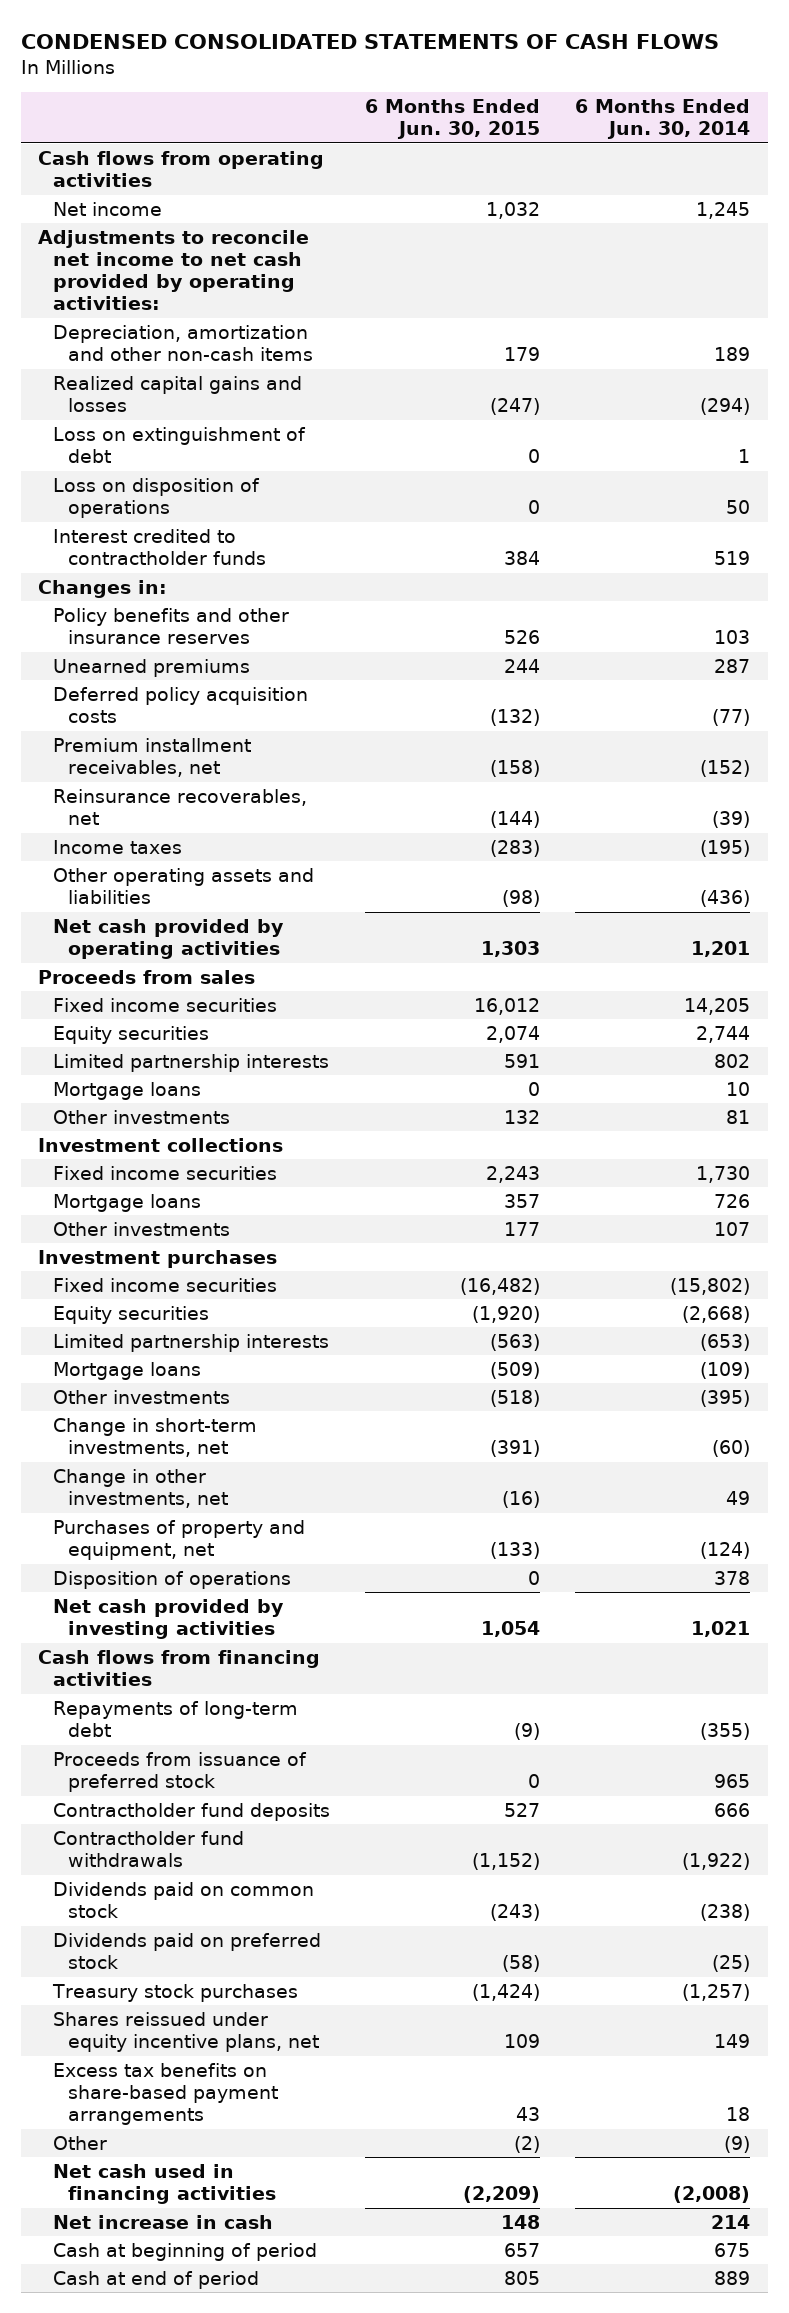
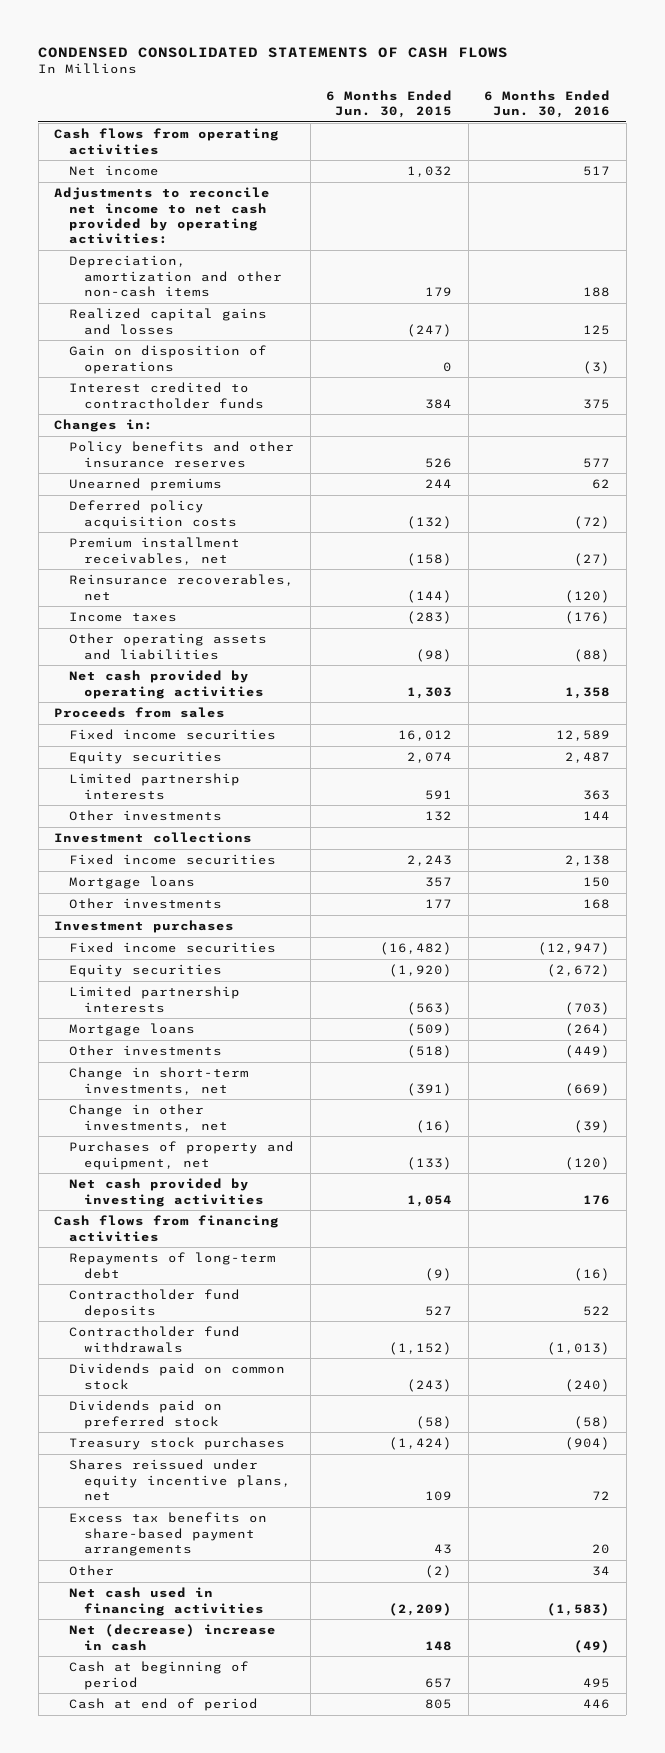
- | 6 Months Ended Jun. 30, 2015 | 6 Months Ended Jun. 30, 2014
+ | 6 Months Ended Jun. 30, 2015 | 6 Months Ended Jun. 30, 2016
- Loss on extinguishment of debt | 0 | 1
- Loss on disposition of operations | 0 | 50
+ Gain on disposition of operations | 0 | (3)
- Mortgage loans | 0 | 10
- Disposition of operations | 0 | 378
- Proceeds from issuance of preferred stock | 0 | 965
- Net increase in cash | 148 | 214
+ Net (decrease) increase in cash | 148 | (49)

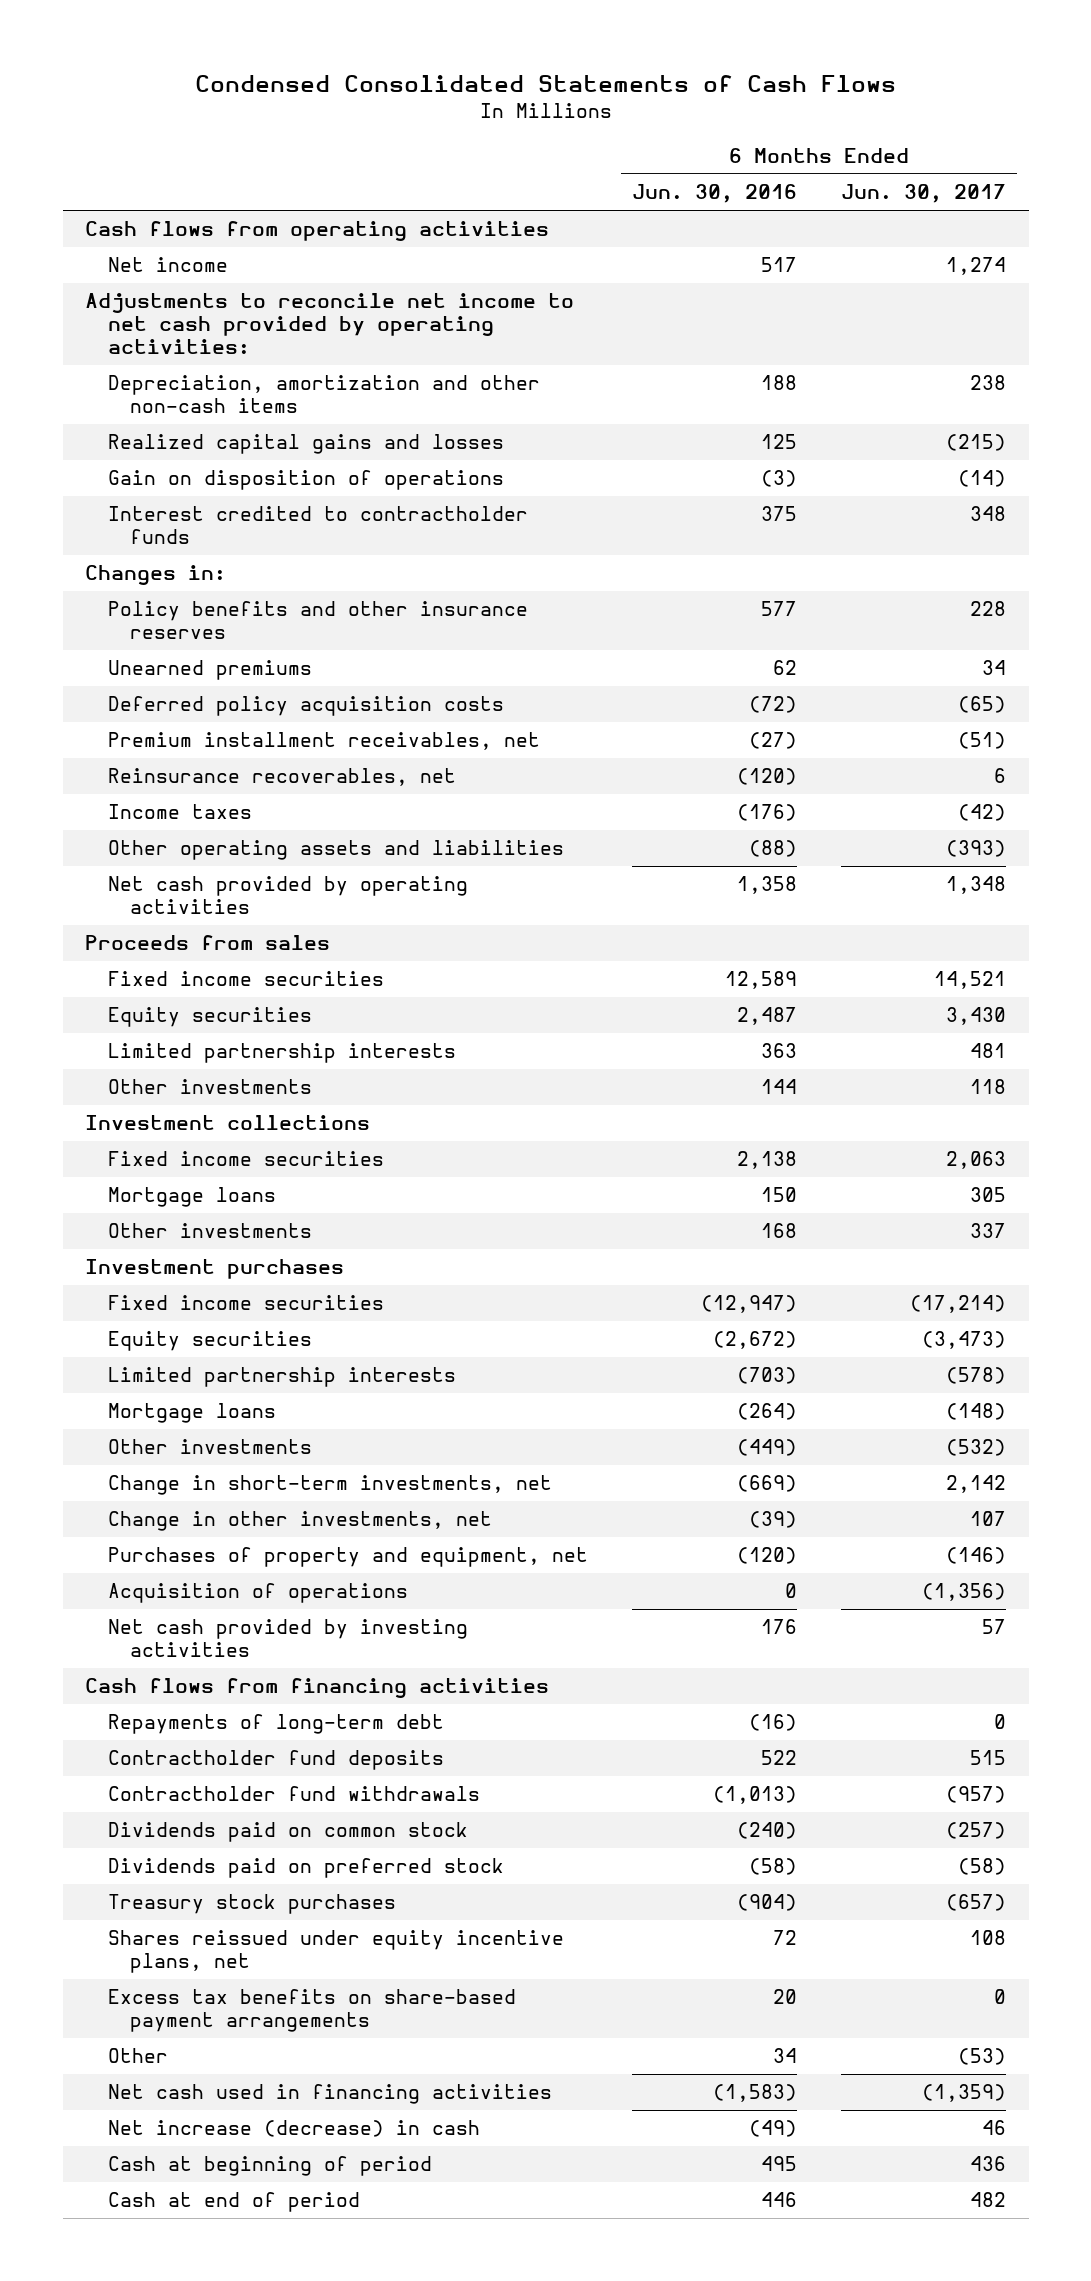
- CONDENSED CONSOLIDATED STATEMENTS OF CASH FLOWS
+ Condensed Consolidated Statements of Cash Flows
- | 6 Months Ended Jun. 30, 2015 | 6 Months Ended Jun. 30, 2016
+ | 6 Months Ended Jun. 30, 2016 | 6 Months Ended Jun. 30, 2017
+ Acquisition of operations | 0 | (1,356)
- Net (decrease) increase in cash | 148 | (49)
+ Net increase (decrease) in cash | (49) | 46

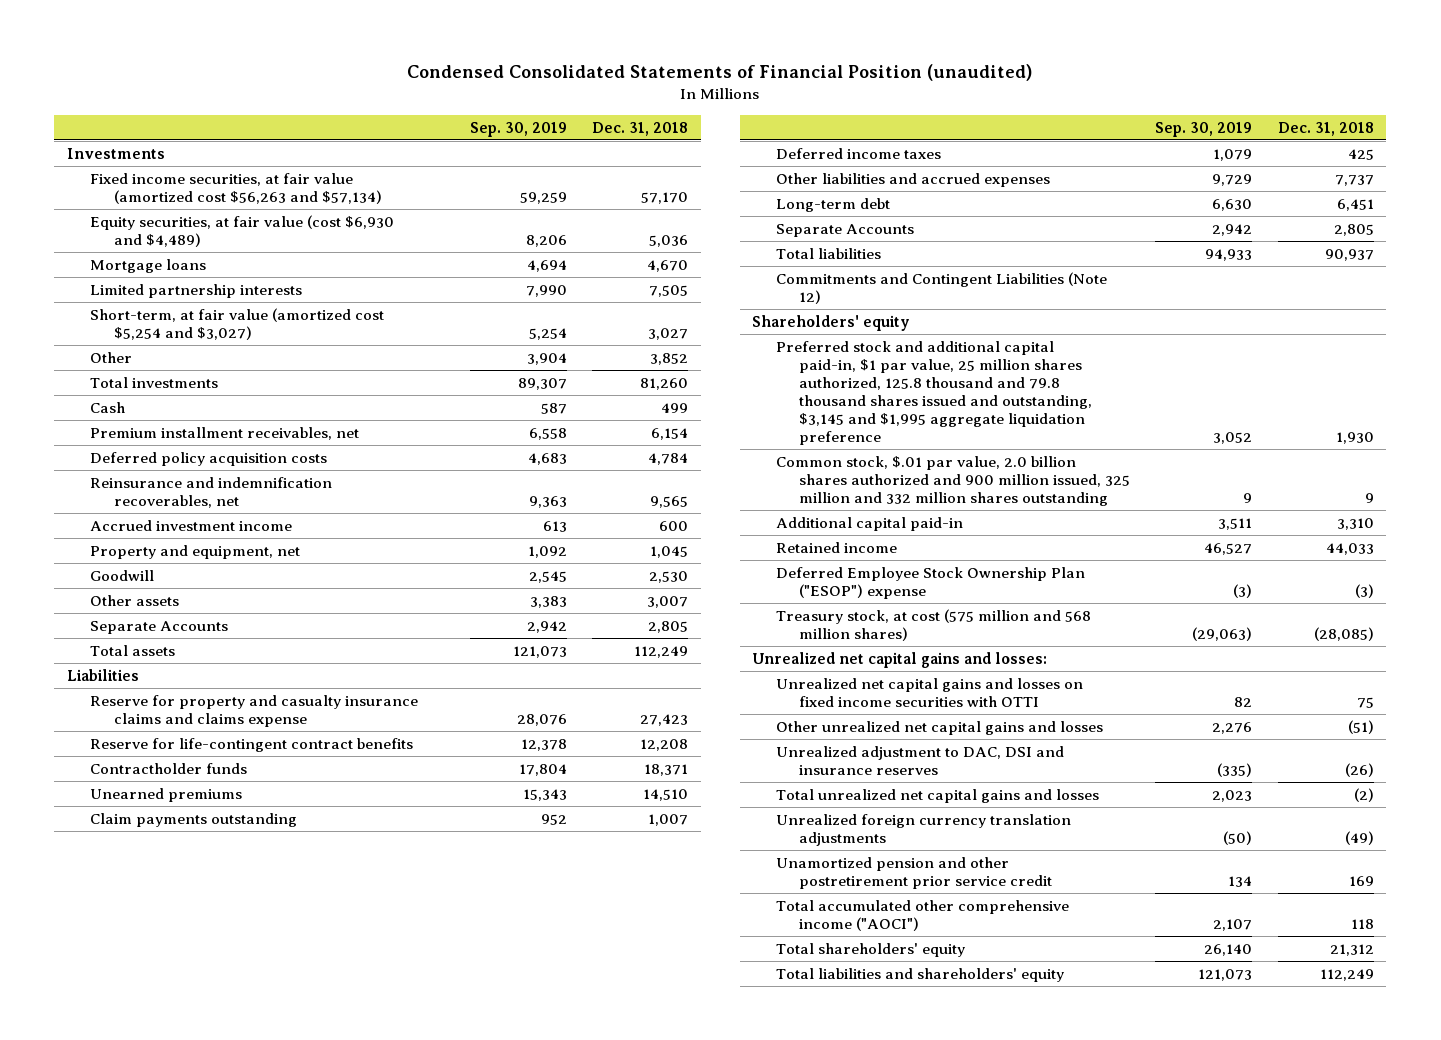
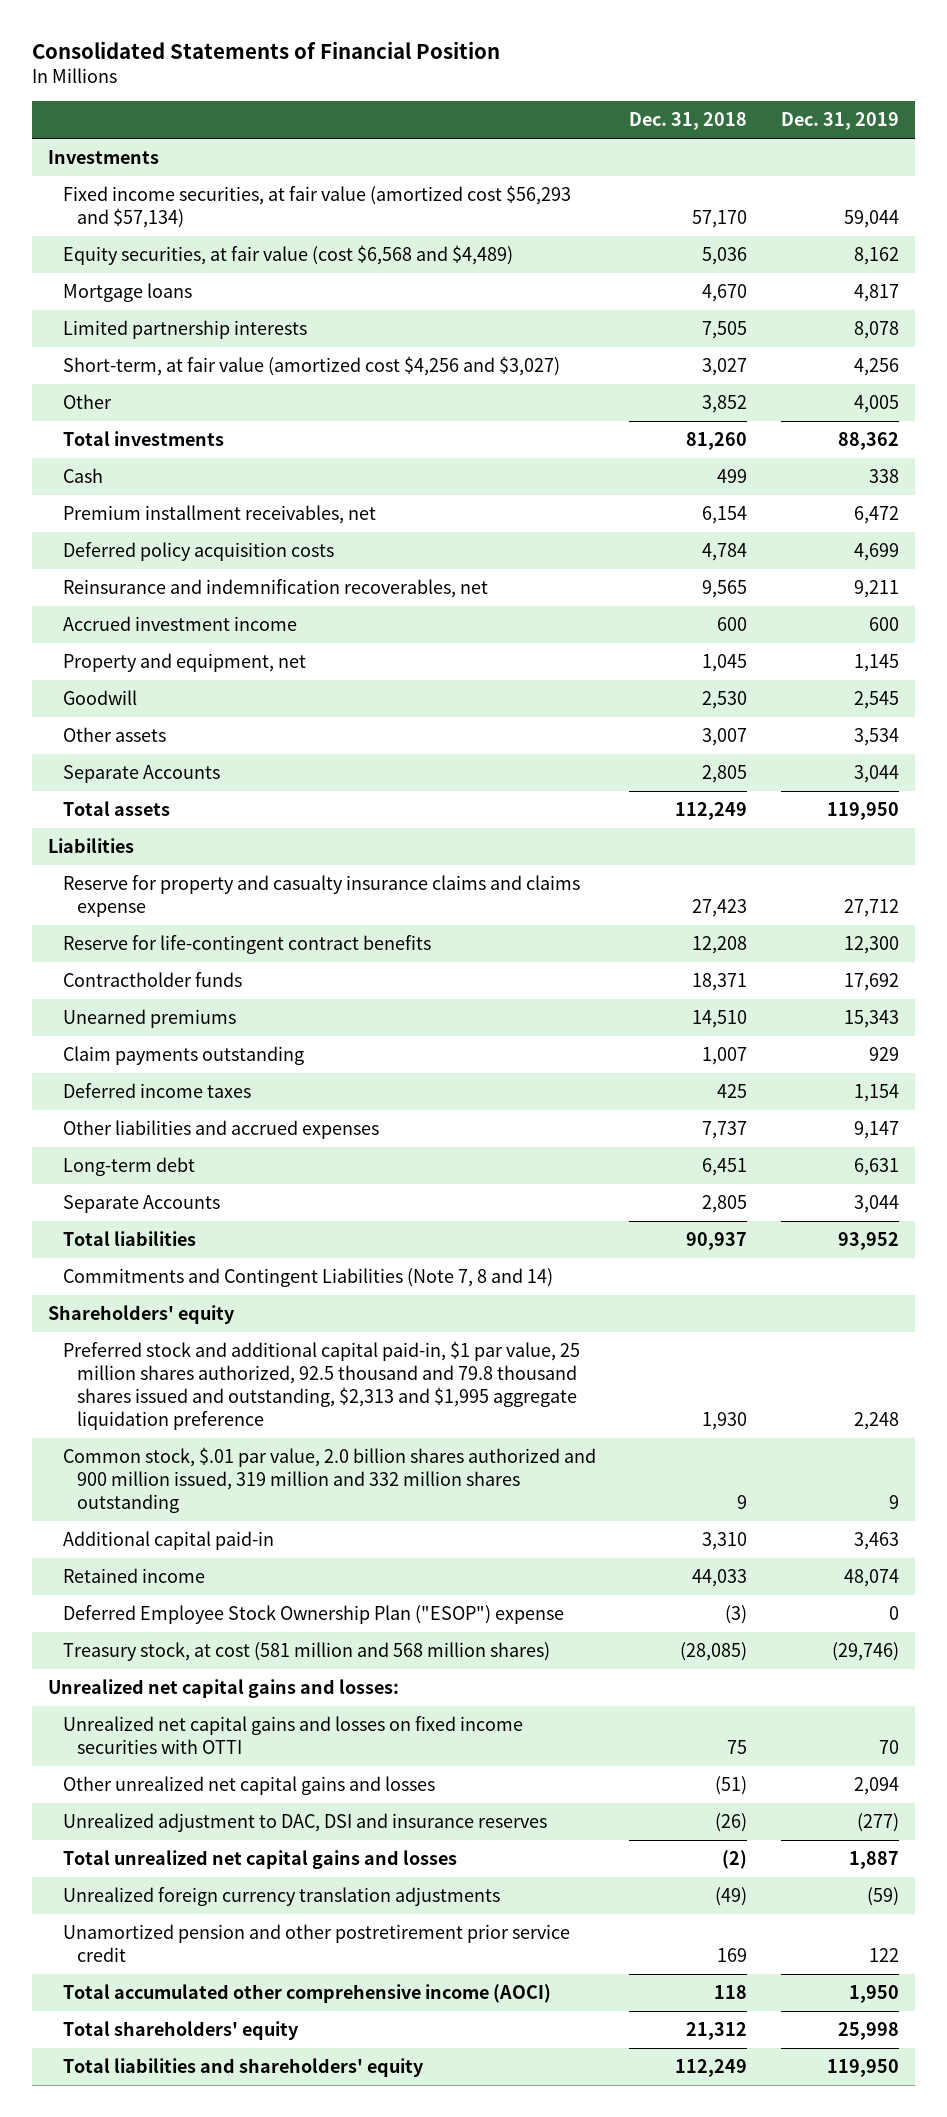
- Condensed Consolidated Statements of Financial Position (unaudited)
+ Consolidated Statements of Financial Position
- | Sep. 30, 2019 | Dec. 31, 2018
+ | Dec. 31, 2018 | Dec. 31, 2019
- Fixed income securities, at fair value (amortized cost $56,263 and $57,134) | 59,259 | 57,170
- Equity securities, at fair value (cost $6,930 and $4,489) | 8,206 | 5,036
+ Fixed income securities, at fair value (amortized cost $56,293 and $57,134) | 57,170 | 59,044
+ Equity securities, at fair value (cost $6,568 and $4,489) | 5,036 | 8,162
- Short-term, at fair value (amortized cost $5,254 and $3,027) | 5,254 | 3,027
+ Short-term, at fair value (amortized cost $4,256 and $3,027) | 3,027 | 4,256
- Commitments and Contingent Liabilities (Note 12)
+ Commitments and Contingent Liabilities (Note 7, 8 and 14)
- Preferred stock and additional capital paid-in, $1 par value, 25 million shares authorized, 125.8 thousand and 79.8 thousand shares issued and outstanding, $3,145 and $1,995 aggregate liquidation preference | 3,052 | 1,930
- Common stock, $.01 par value, 2.0 billion shares authorized and 900 million issued, 325 million and 332 million shares outstanding | 9 | 9
+ Preferred stock and additional capital paid-in, $1 par value, 25 million shares authorized, 92.5 thousand and 79.8 thousand shares issued and outstanding, $2,313 and $1,995 aggregate liquidation preference | 1,930 | 2,248
+ Common stock, $.01 par value, 2.0 billion shares authorized and 900 million issued, 319 million and 332 million shares outstanding | 9 | 9
- Treasury stock, at cost (575 million and 568 million shares) | (29,063) | (28,085)
+ Treasury stock, at cost (581 million and 568 million shares) | (28,085) | (29,746)
- Total accumulated other comprehensive income ("AOCI") | 2,107 | 118
+ Total accumulated other comprehensive income (AOCI) | 118 | 1,950

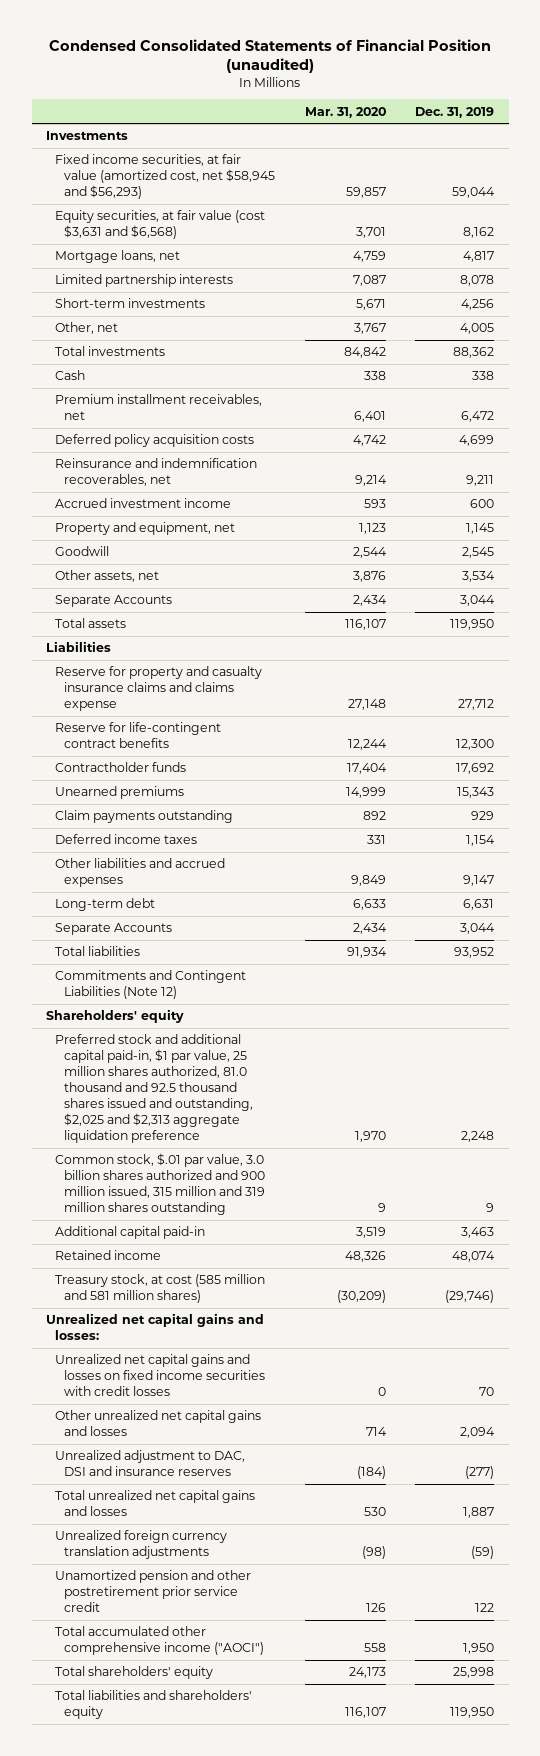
- Consolidated Statements of Financial Position
+ Condensed Consolidated Statements of Financial Position (unaudited)
- | Dec. 31, 2018 | Dec. 31, 2019
+ | Mar. 31, 2020 | Dec. 31, 2019
- Fixed income securities, at fair value (amortized cost $56,293 and $57,134) | 57,170 | 59,044
- Equity securities, at fair value (cost $6,568 and $4,489) | 5,036 | 8,162
- Mortgage loans | 4,670 | 4,817
+ Fixed income securities, at fair value (amortized cost, net $58,945 and $56,293) | 59,857 | 59,044
+ Equity securities, at fair value (cost $3,631 and $6,568) | 3,701 | 8,162
+ Mortgage loans, net | 4,759 | 4,817
- Short-term, at fair value (amortized cost $4,256 and $3,027) | 3,027 | 4,256
- Other | 3,852 | 4,005
+ Short-term investments | 5,671 | 4,256
+ Other, net | 3,767 | 4,005
- Other assets | 3,007 | 3,534
+ Other assets, net | 3,876 | 3,534
- Commitments and Contingent Liabilities (Note 7, 8 and 14)
+ Commitments and Contingent Liabilities (Note 12)
- Preferred stock and additional capital paid-in, $1 par value, 25 million shares authorized, 92.5 thousand and 79.8 thousand shares issued and outstanding, $2,313 and $1,995 aggregate liquidation preference | 1,930 | 2,248
- Common stock, $.01 par value, 2.0 billion shares authorized and 900 million issued, 319 million and 332 million shares outstanding | 9 | 9
+ Preferred stock and additional capital paid-in, $1 par value, 25 million shares authorized, 81.0 thousand and 92.5 thousand shares issued and outstanding, $2,025 and $2,313 aggregate liquidation preference | 1,970 | 2,248
+ Common stock, $.01 par value, 3.0 billion shares authorized and 900 million issued, 315 million and 319 million shares outstanding | 9 | 9
- Deferred Employee Stock Ownership Plan ("ESOP") expense | (3) | 0
- Treasury stock, at cost (581 million and 568 million shares) | (28,085) | (29,746)
+ Treasury stock, at cost (585 million and 581 million shares) | (30,209) | (29,746)
- Unrealized net capital gains and losses on fixed income securities with OTTI | 75 | 70
+ Unrealized net capital gains and losses on fixed income securities with credit losses | 0 | 70
- Total accumulated other comprehensive income (AOCI) | 118 | 1,950
+ Total accumulated other comprehensive income ("AOCI") | 558 | 1,950

